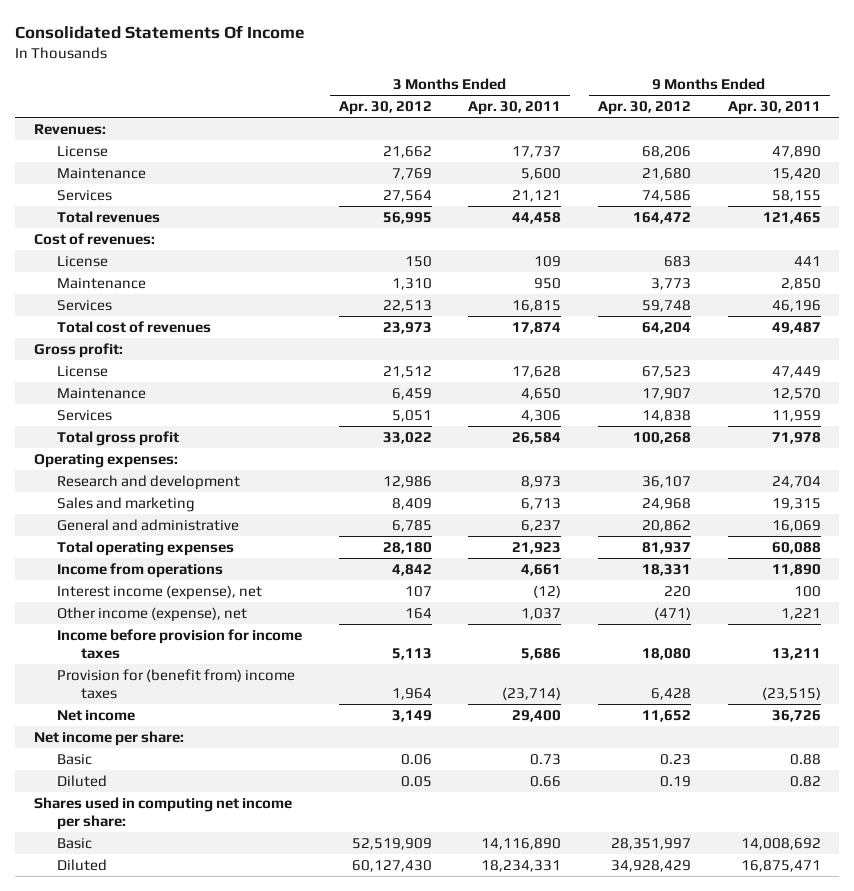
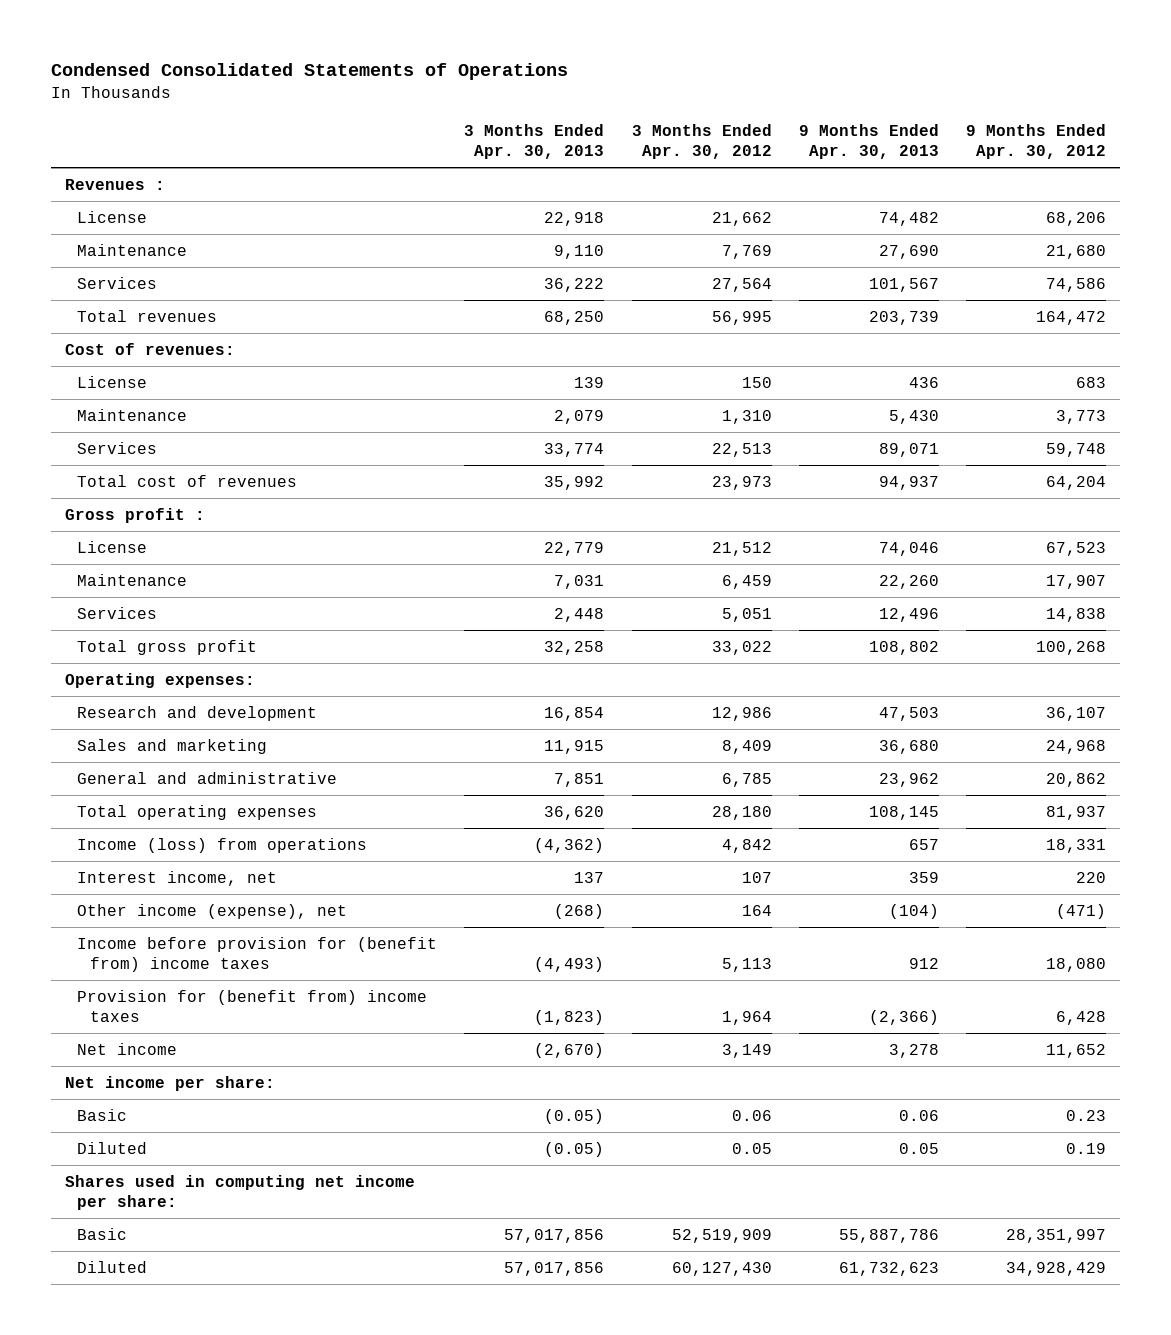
- Consolidated Statements Of Income
+ Condensed Consolidated Statements of Operations
- | 3 Months Ended Apr. 30, 2012 | 3 Months Ended Apr. 30, 2011 | 9 Months Ended Apr. 30, 2012 | 9 Months Ended Apr. 30, 2011
+ | 3 Months Ended Apr. 30, 2013 | 3 Months Ended Apr. 30, 2012 | 9 Months Ended Apr. 30, 2013 | 9 Months Ended Apr. 30, 2012
- Revenues:
+ Revenues :
- Gross profit:
+ Gross profit :
- Income from operations | 4,842 | 4,661 | 18,331 | 11,890
- Interest income (expense), net | 107 | (12) | 220 | 100
+ Income (loss) from operations | (4,362) | 4,842 | 657 | 18,331
+ Interest income, net | 137 | 107 | 359 | 220
- Income before provision for income taxes | 5,113 | 5,686 | 18,080 | 13,211
+ Income before provision for (benefit from) income taxes | (4,493) | 5,113 | 912 | 18,080

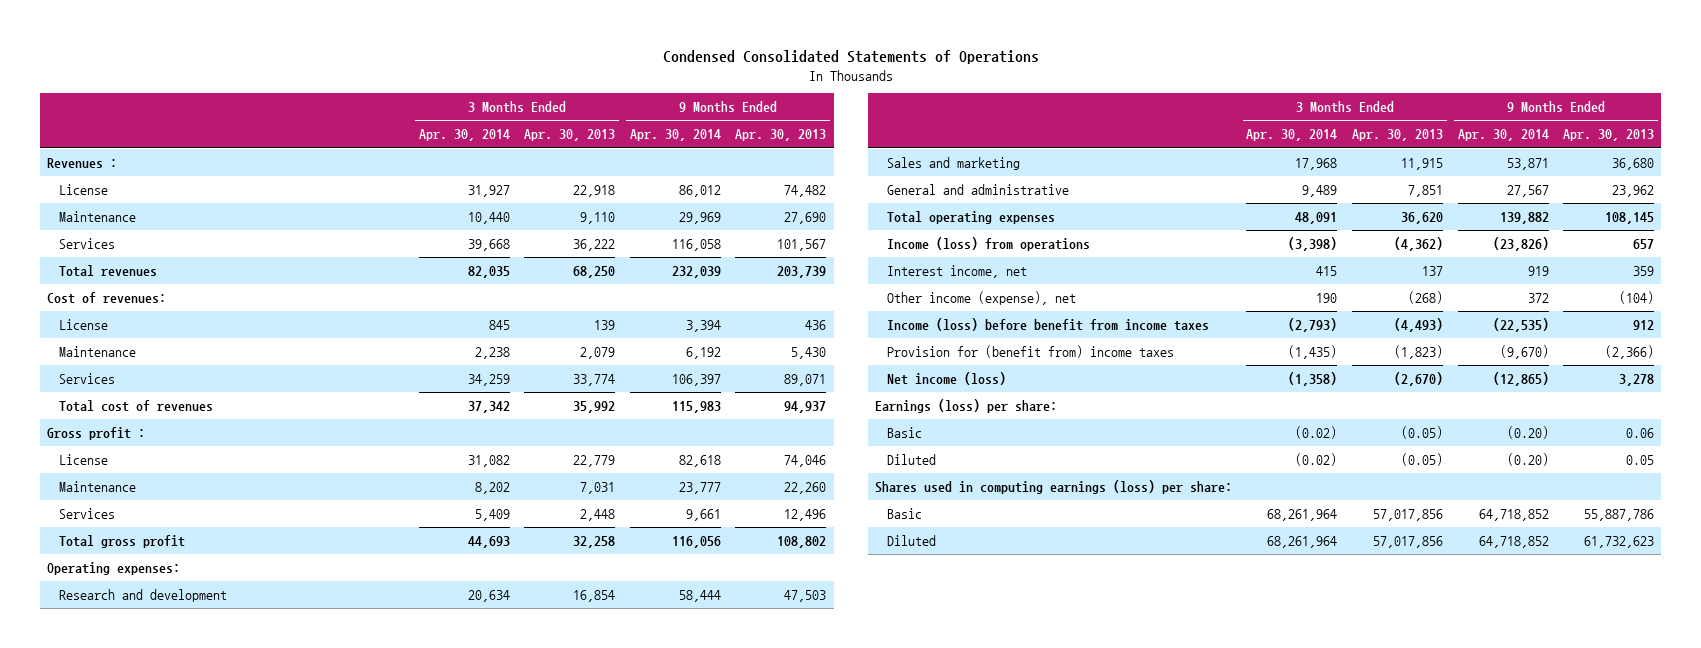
- | 3 Months Ended Apr. 30, 2013 | 3 Months Ended Apr. 30, 2012 | 9 Months Ended Apr. 30, 2013 | 9 Months Ended Apr. 30, 2012
+ | 3 Months Ended Apr. 30, 2014 | 3 Months Ended Apr. 30, 2013 | 9 Months Ended Apr. 30, 2014 | 9 Months Ended Apr. 30, 2013
- Income before provision for (benefit from) income taxes | (4,493) | 5,113 | 912 | 18,080
+ Income (loss) before benefit from income taxes | (2,793) | (4,493) | (22,535) | 912
- Net income | (2,670) | 3,149 | 3,278 | 11,652
- Net income per share:
+ Net income (loss) | (1,358) | (2,670) | (12,865) | 3,278
+ Earnings (loss) per share:
- Shares used in computing net income per share:
+ Shares used in computing earnings (loss) per share:

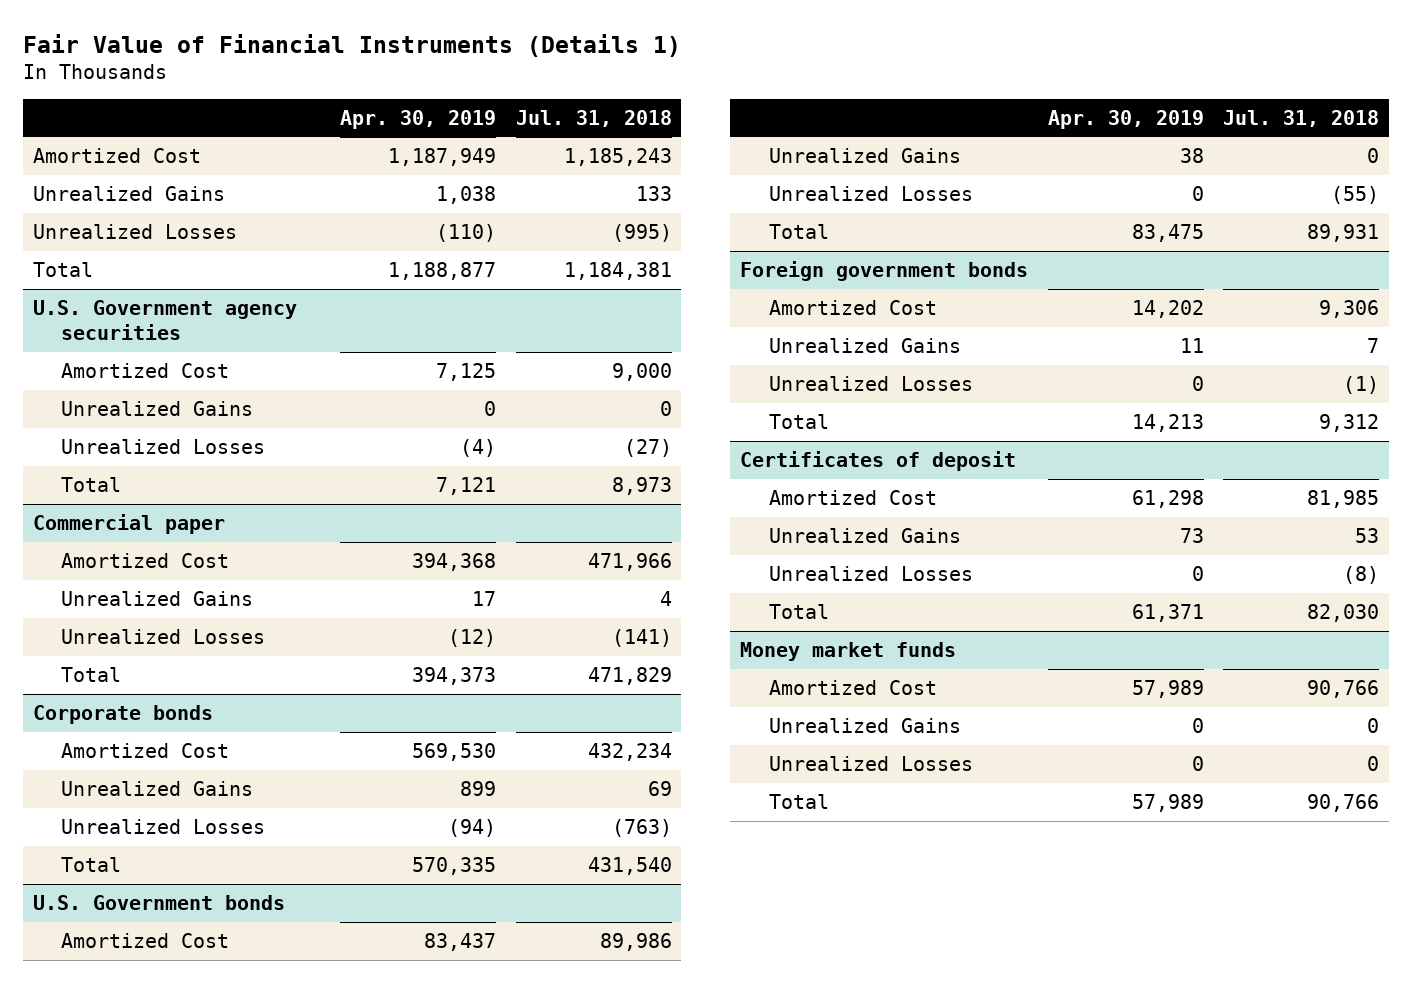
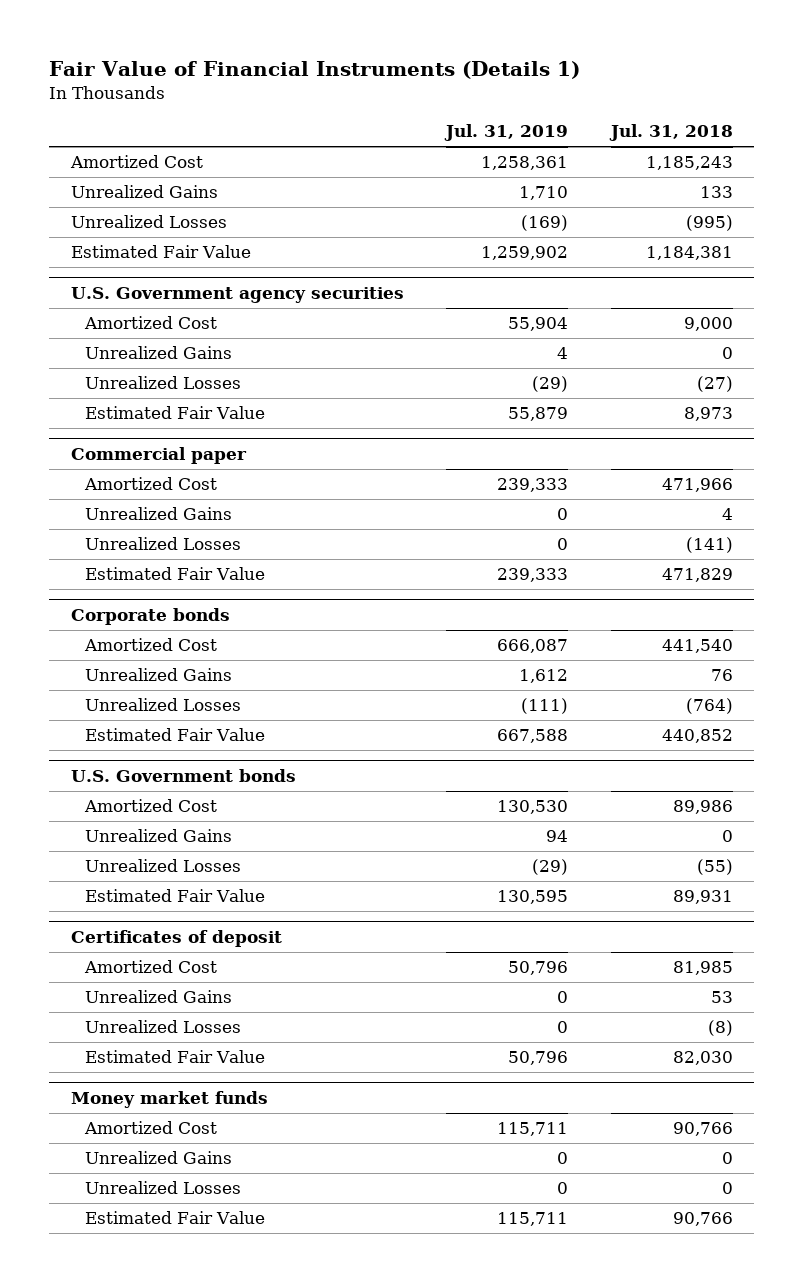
- | Apr. 30, 2019 | Jul. 31, 2018
+ | Jul. 31, 2019 | Jul. 31, 2018
- Total | 1,188,877 | 1,184,381
+ Estimated Fair Value | 1,259,902 | 1,184,381
@ U.S. Government agency securities
- Total | 7,121 | 8,973
+ Estimated Fair Value | 55,879 | 8,973
@ Commercial paper
- Total | 394,373 | 471,829
+ Estimated Fair Value | 239,333 | 471,829
@ Corporate bonds
- Amortized Cost | 569,530 | 432,234
- Unrealized Gains | 899 | 69
- Unrealized Losses | (94) | (763)
- Total | 570,335 | 431,540
+ Amortized Cost | 666,087 | 441,540
+ Unrealized Gains | 1,612 | 76
+ Unrealized Losses | (111) | (764)
+ Estimated Fair Value | 667,588 | 440,852
@ U.S. Government bonds
- Total | 83,475 | 89,931
- Foreign government bonds
- Amortized Cost | 14,202 | 9,306
- Unrealized Gains | 11 | 7
- Unrealized Losses | 0 | (1)
- Total | 14,213 | 9,312
@ U.S. Government bonds
+ Estimated Fair Value | 130,595 | 89,931
@ Certificates of deposit
- Total | 61,371 | 82,030
+ Estimated Fair Value | 50,796 | 82,030
@ Money market funds
- Total | 57,989 | 90,766
+ Estimated Fair Value | 115,711 | 90,766

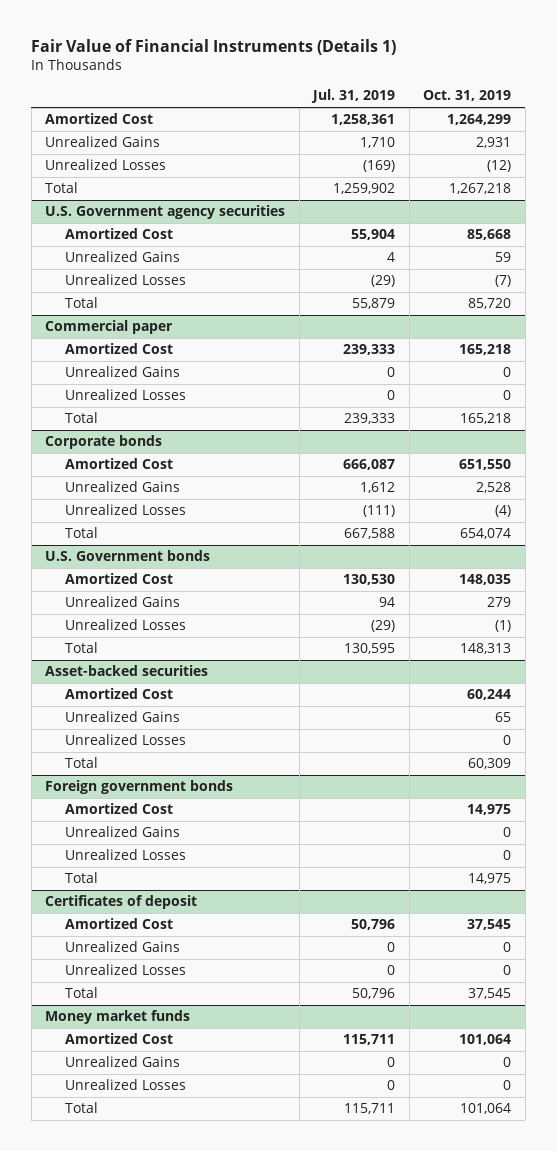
- | Jul. 31, 2019 | Jul. 31, 2018
+ | Jul. 31, 2019 | Oct. 31, 2019
- Estimated Fair Value | 1,259,902 | 1,184,381
+ Total | 1,259,902 | 1,267,218
@ U.S. Government agency securities
- Estimated Fair Value | 55,879 | 8,973
+ Total | 55,879 | 85,720
@ Commercial paper
- Estimated Fair Value | 239,333 | 471,829
+ Total | 239,333 | 165,218
@ Corporate bonds
- Estimated Fair Value | 667,588 | 440,852
+ Total | 667,588 | 654,074
@ U.S. Government bonds
- Estimated Fair Value | 130,595 | 89,931
+ Total | 130,595 | 148,313
+ Asset-backed securities
+ Amortized Cost | | 60,244
+ Unrealized Gains | | 65
+ Unrealized Losses | | 0
+ Total | | 60,309
+ Foreign government bonds
+ Amortized Cost | | 14,975
+ Unrealized Gains | | 0
+ Unrealized Losses | | 0
+ Total | | 14,975
@ Certificates of deposit
- Estimated Fair Value | 50,796 | 82,030
+ Total | 50,796 | 37,545
@ Money market funds
- Estimated Fair Value | 115,711 | 90,766
+ Total | 115,711 | 101,064

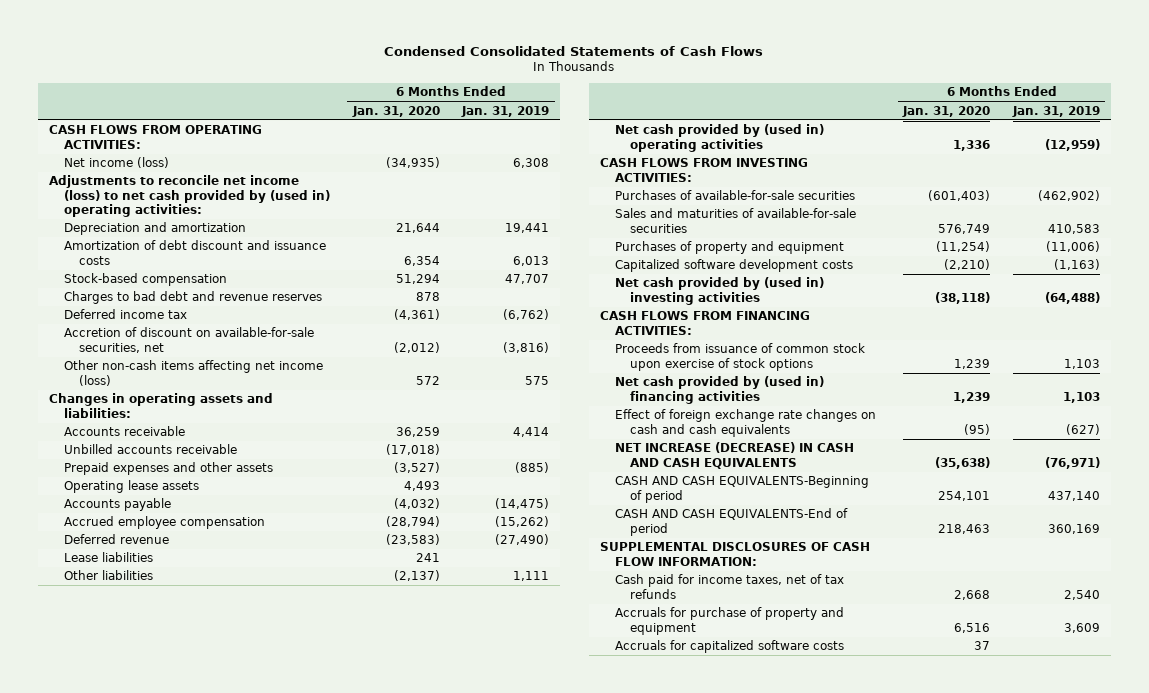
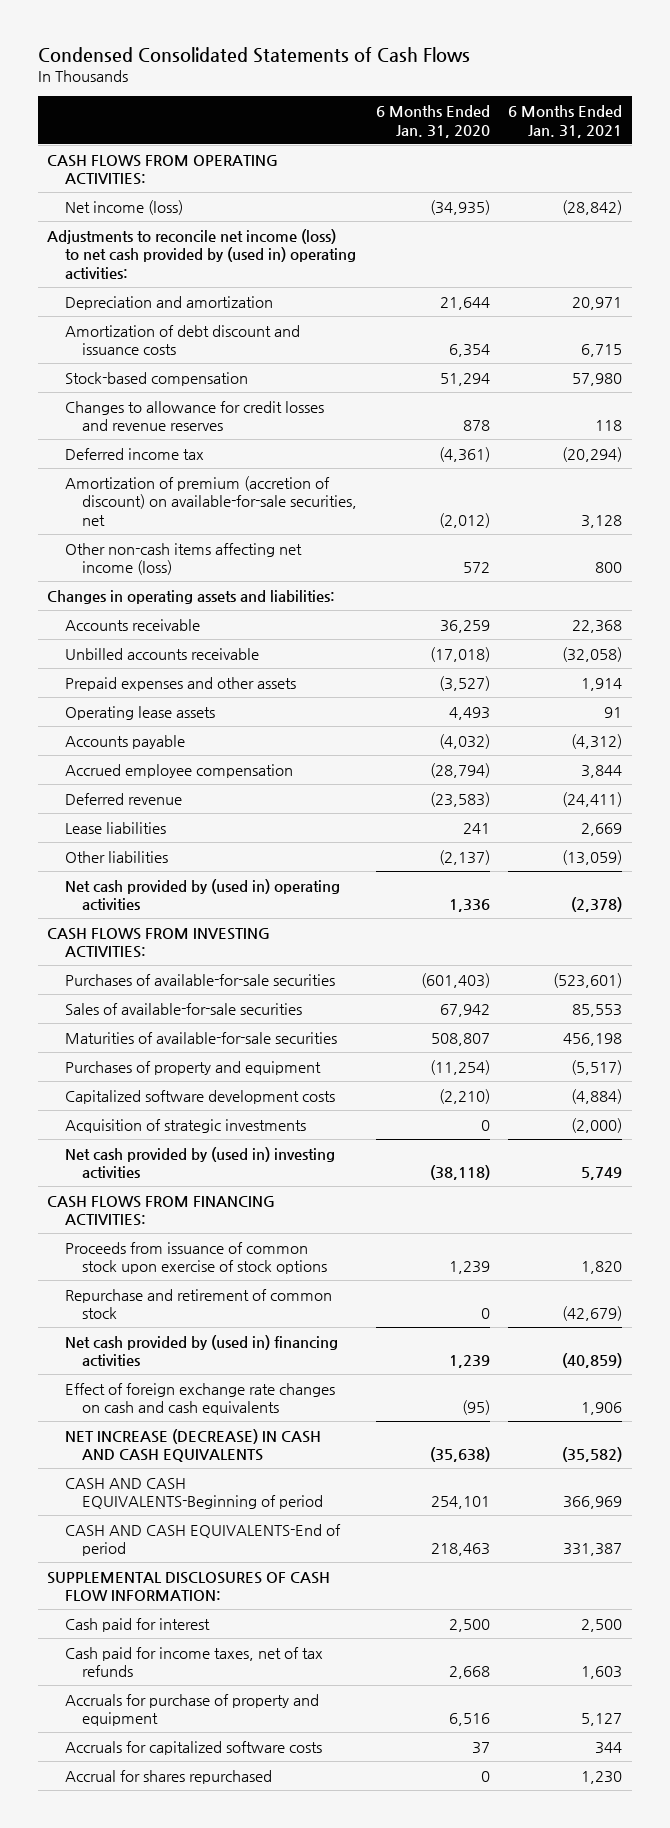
- | 6 Months Ended Jan. 31, 2020 | 6 Months Ended Jan. 31, 2019
+ | 6 Months Ended Jan. 31, 2020 | 6 Months Ended Jan. 31, 2021
- Charges to bad debt and revenue reserves | 878 |
+ Changes to allowance for credit losses and revenue reserves | 878 | 118
- Accretion of discount on available-for-sale securities, net | (2,012) | (3,816)
+ Amortization of premium (accretion of discount) on available-for-sale securities, net | (2,012) | 3,128
- Sales and maturities of available-for-sale securities | 576,749 | 410,583
+ Sales of available-for-sale securities | 67,942 | 85,553
+ Maturities of available-for-sale securities | 508,807 | 456,198
+ Acquisition of strategic investments | 0 | (2,000)
+ Repurchase and retirement of common stock | 0 | (42,679)
+ Cash paid for interest | 2,500 | 2,500
+ Accrual for shares repurchased | 0 | 1,230

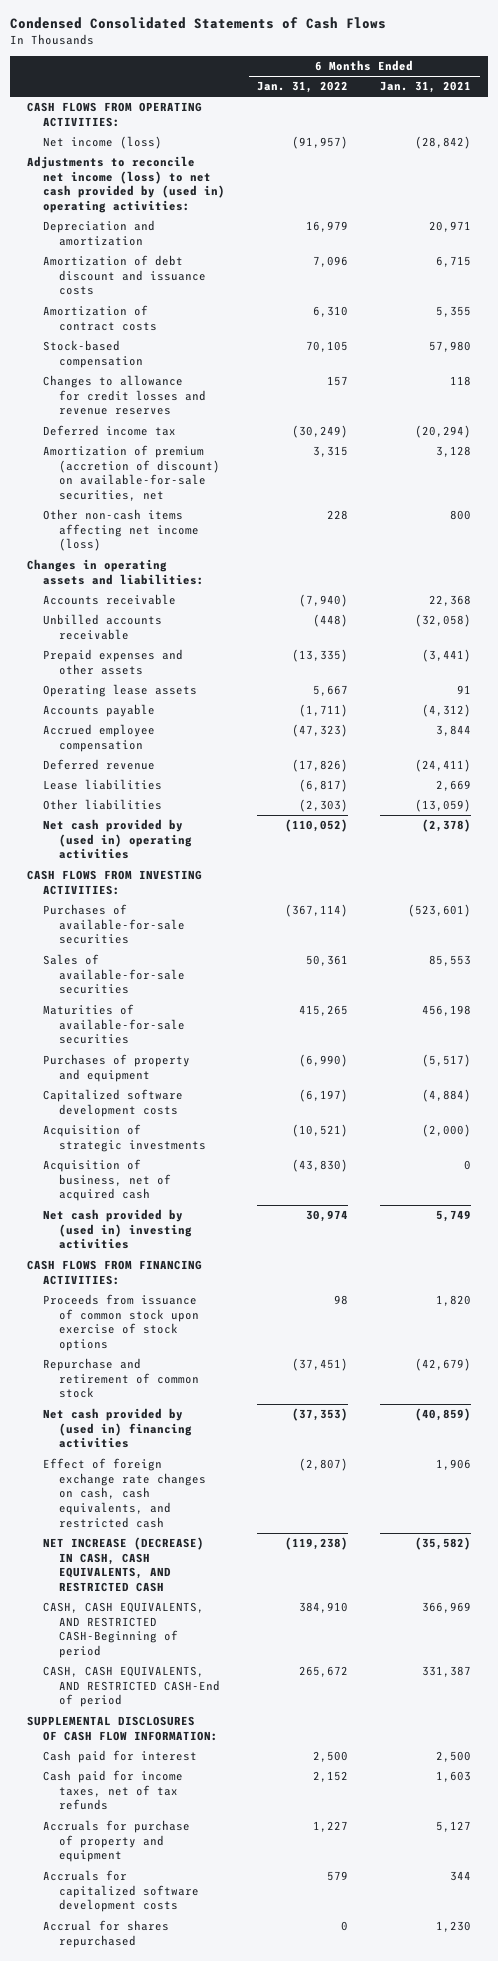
- | 6 Months Ended Jan. 31, 2020 | 6 Months Ended Jan. 31, 2021
+ | 6 Months Ended Jan. 31, 2022 | 6 Months Ended Jan. 31, 2021
+ Amortization of contract costs | 6,310 | 5,355
- Prepaid expenses and other assets | (3,527) | 1,914
+ Prepaid expenses and other assets | (13,335) | (3,441)
+ Acquisition of business, net of acquired cash | (43,830) | 0
- Effect of foreign exchange rate changes on cash and cash equivalents | (95) | 1,906
- NET INCREASE (DECREASE) IN CASH AND CASH EQUIVALENTS | (35,638) | (35,582)
- CASH AND CASH EQUIVALENTS-Beginning of period | 254,101 | 366,969
- CASH AND CASH EQUIVALENTS-End of period | 218,463 | 331,387
+ Effect of foreign exchange rate changes on cash, cash equivalents, and restricted cash | (2,807) | 1,906
+ NET INCREASE (DECREASE) IN CASH, CASH EQUIVALENTS, AND RESTRICTED CASH | (119,238) | (35,582)
+ CASH, CASH EQUIVALENTS, AND RESTRICTED CASH-Beginning of period | 384,910 | 366,969
+ CASH, CASH EQUIVALENTS, AND RESTRICTED CASH-End of period | 265,672 | 331,387
- Accruals for capitalized software costs | 37 | 344
+ Accruals for capitalized software development costs | 579 | 344

